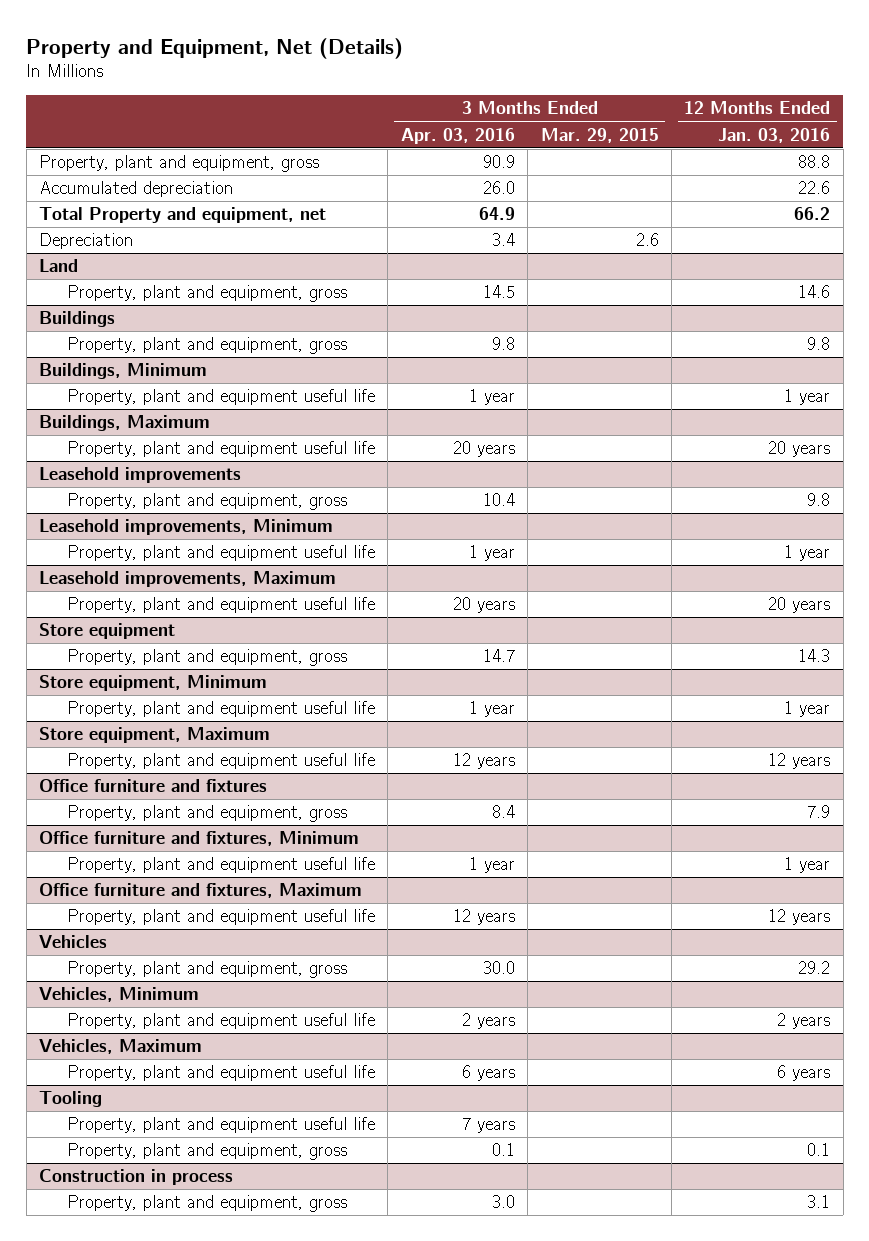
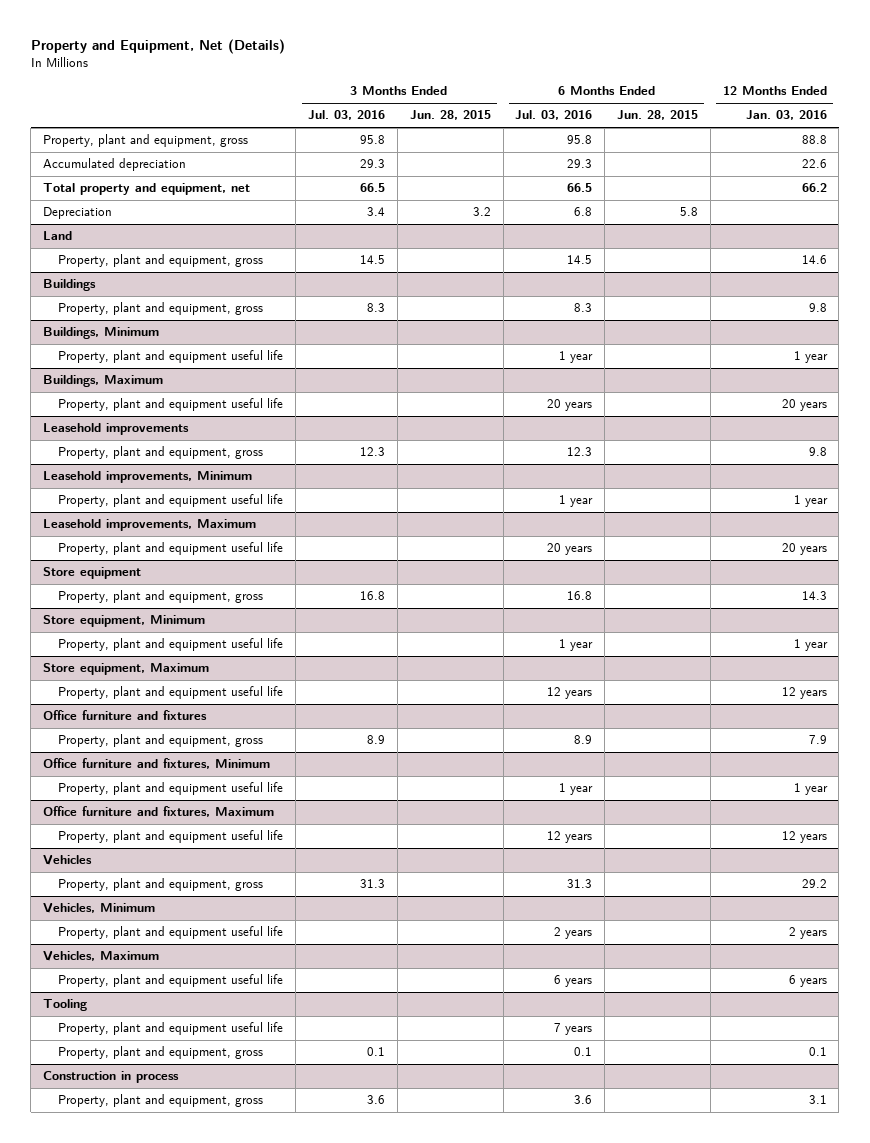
- | 3 Months Ended Apr. 03, 2016 | 3 Months Ended Mar. 29, 2015 | 12 Months Ended Jan. 03, 2016
+ | 3 Months Ended Jul. 03, 2016 | 3 Months Ended Jun. 28, 2015 | 6 Months Ended Jul. 03, 2016 | 6 Months Ended Jun. 28, 2015 | 12 Months Ended Jan. 03, 2016
- Total Property and equipment, net | 64.9 | | 66.2
+ Total property and equipment, net | 66.5 | | 66.5 | | 66.2

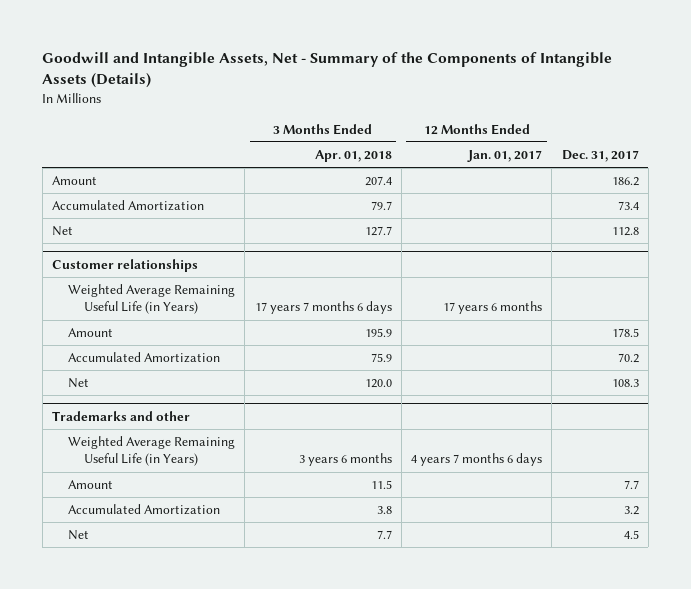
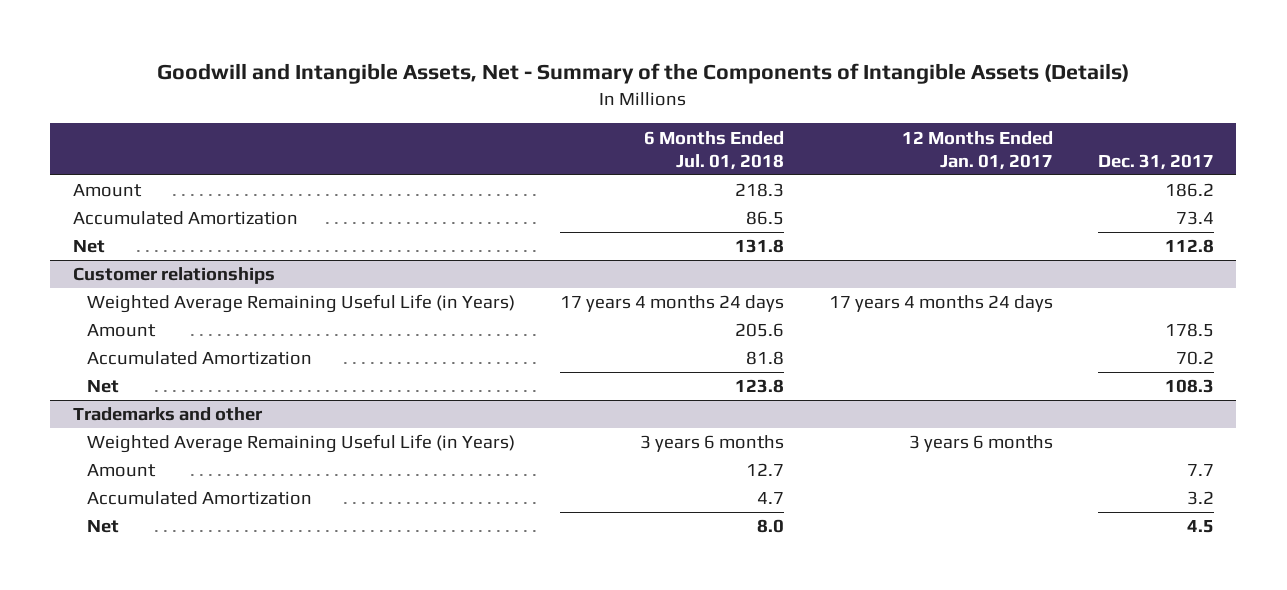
- | 3 Months Ended Apr. 01, 2018 | 12 Months Ended Jan. 01, 2017 | Dec. 31, 2017
+ | 6 Months Ended Jul. 01, 2018 | 12 Months Ended Jan. 01, 2017 | Dec. 31, 2017
@ Customer relationships
- Weighted Average Remaining Useful Life (in Years) | 17 years 7 months 6 days | 17 years 6 months |
+ Weighted Average Remaining Useful Life (in Years) | 17 years 4 months 24 days | 17 years 4 months 24 days |
@ Trademarks and other
- Weighted Average Remaining Useful Life (in Years) | 3 years 6 months | 4 years 7 months 6 days |
+ Weighted Average Remaining Useful Life (in Years) | 3 years 6 months | 3 years 6 months |

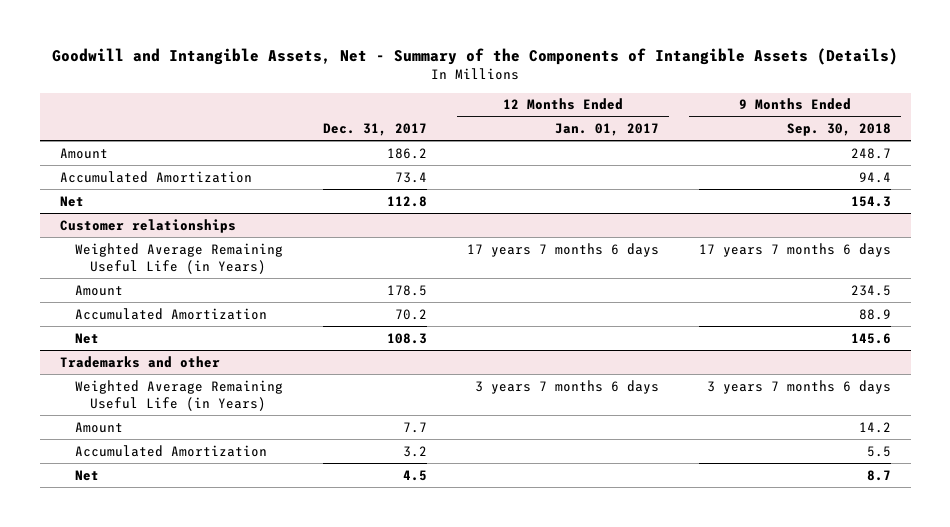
- | 6 Months Ended Jul. 01, 2018 | 12 Months Ended Jan. 01, 2017 | Dec. 31, 2017
+ | Dec. 31, 2017 | 12 Months Ended Jan. 01, 2017 | 9 Months Ended Sep. 30, 2018
@ Customer relationships
- Weighted Average Remaining Useful Life (in Years) | 17 years 4 months 24 days | 17 years 4 months 24 days |
+ Weighted Average Remaining Useful Life (in Years) | | 17 years 7 months 6 days | 17 years 7 months 6 days
@ Trademarks and other
- Weighted Average Remaining Useful Life (in Years) | 3 years 6 months | 3 years 6 months |
+ Weighted Average Remaining Useful Life (in Years) | | 3 years 7 months 6 days | 3 years 7 months 6 days

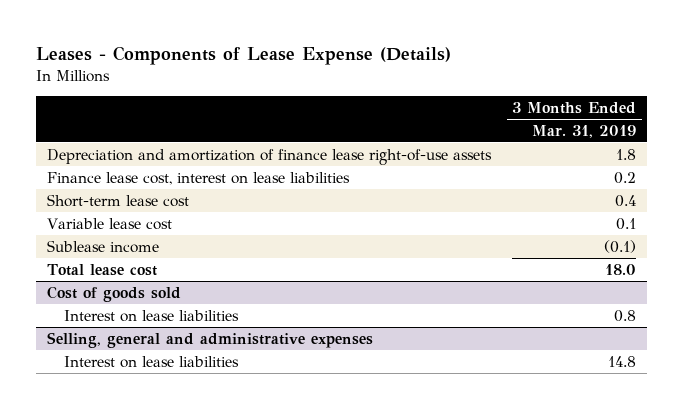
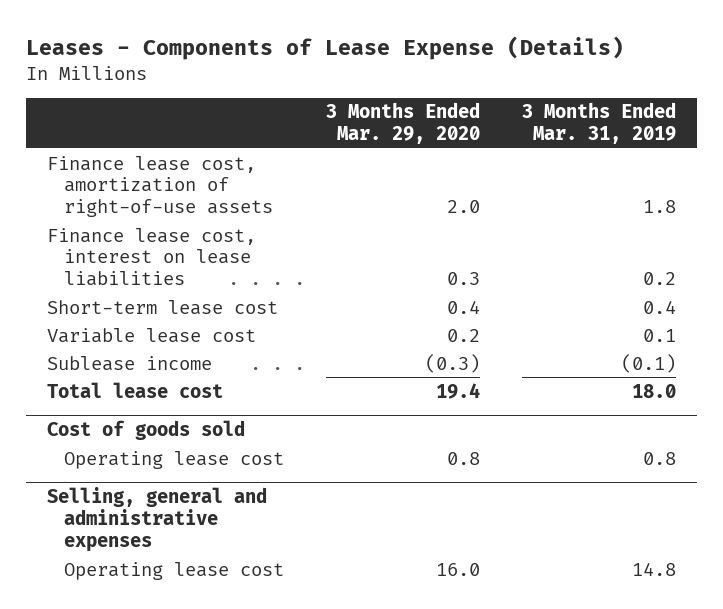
- | 3 Months Ended Mar. 31, 2019
+ | 3 Months Ended Mar. 29, 2020 | 3 Months Ended Mar. 31, 2019
- Depreciation and amortization of finance lease right-of-use assets | 1.8
+ Finance lease cost, amortization of right-of-use assets | 2.0 | 1.8
@ Cost of goods sold
- Interest on lease liabilities | 0.8
+ Operating lease cost | 0.8 | 0.8
@ Selling, general and administrative expenses
- Interest on lease liabilities | 14.8
+ Operating lease cost | 16.0 | 14.8

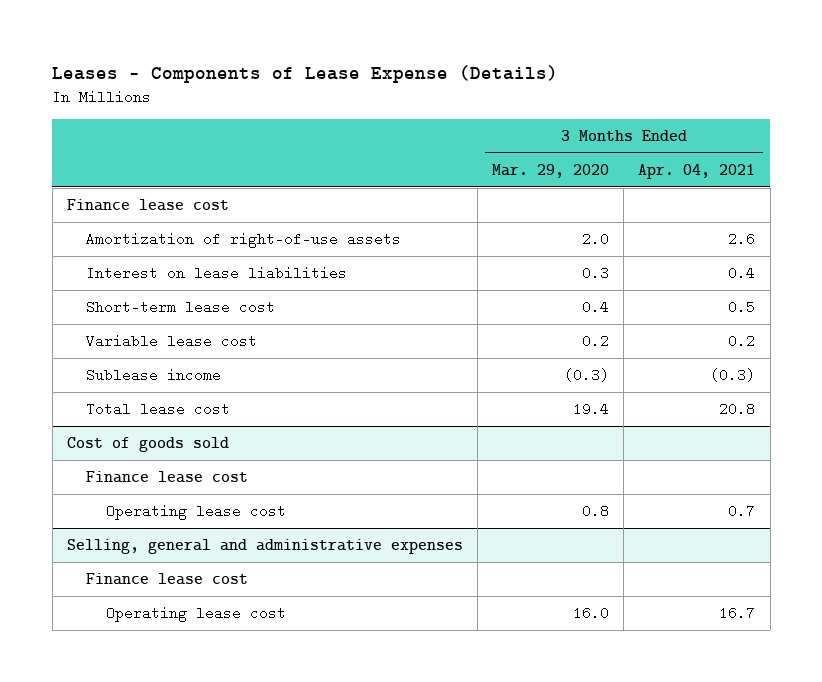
- | 3 Months Ended Mar. 29, 2020 | 3 Months Ended Mar. 31, 2019
+ | 3 Months Ended Mar. 29, 2020 | 3 Months Ended Apr. 04, 2021
- Finance lease cost, amortization of right-of-use assets | 2.0 | 1.8
- Finance lease cost, interest on lease liabilities | 0.3 | 0.2
+ Finance lease cost
+ Amortization of right-of-use assets | 2.0 | 2.6
+ Interest on lease liabilities | 0.3 | 0.4
@ Cost of goods sold
+ Finance lease cost
@ Selling, general and administrative expenses
+ Finance lease cost

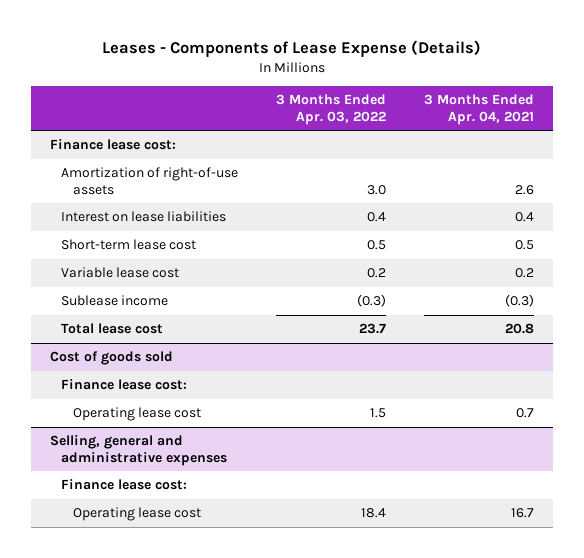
- | 3 Months Ended Mar. 29, 2020 | 3 Months Ended Apr. 04, 2021
+ | 3 Months Ended Apr. 03, 2022 | 3 Months Ended Apr. 04, 2021
- Finance lease cost
+ Finance lease cost:
@ Cost of goods sold
- Finance lease cost
+ Finance lease cost:
@ Selling, general and administrative expenses
- Finance lease cost
+ Finance lease cost:

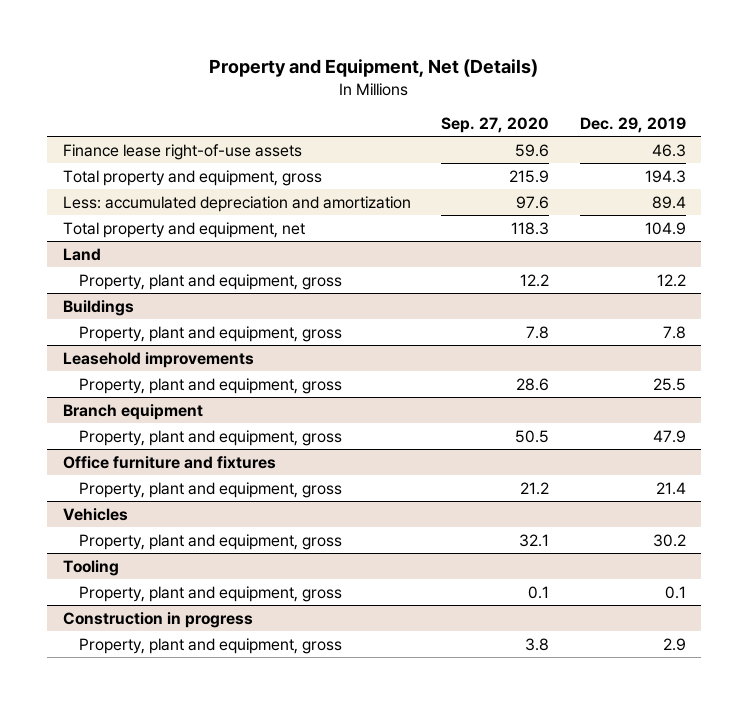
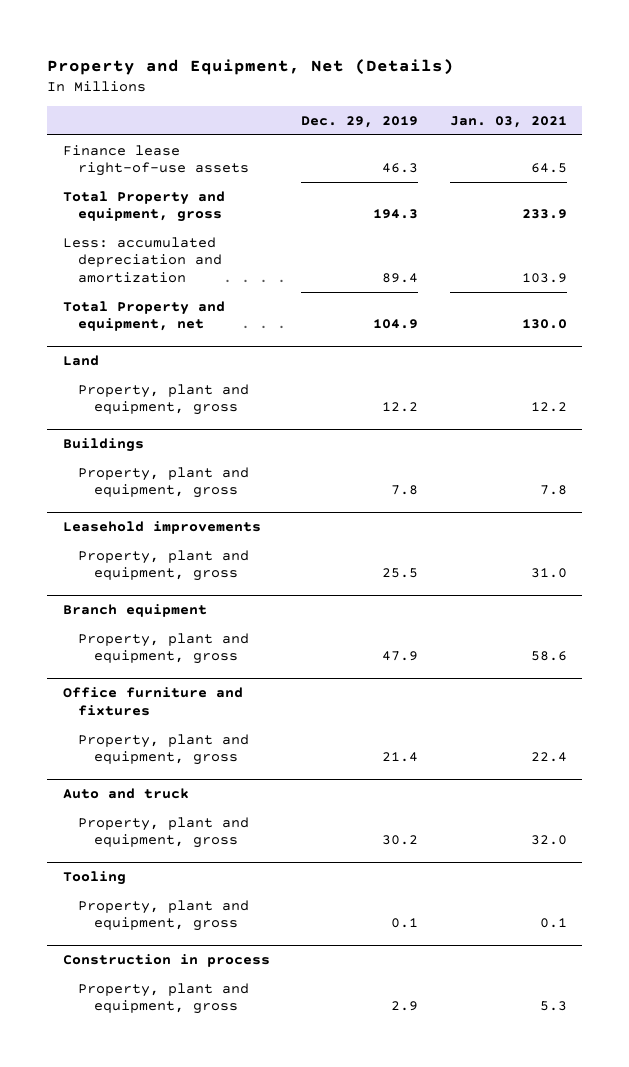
- | Sep. 27, 2020 | Dec. 29, 2019
+ | Dec. 29, 2019 | Jan. 03, 2021
- Total property and equipment, gross | 215.9 | 194.3
+ Total Property and equipment, gross | 194.3 | 233.9
- Total property and equipment, net | 118.3 | 104.9
+ Total Property and equipment, net | 104.9 | 130.0
- Vehicles
+ Auto and truck
- Construction in progress
+ Construction in process

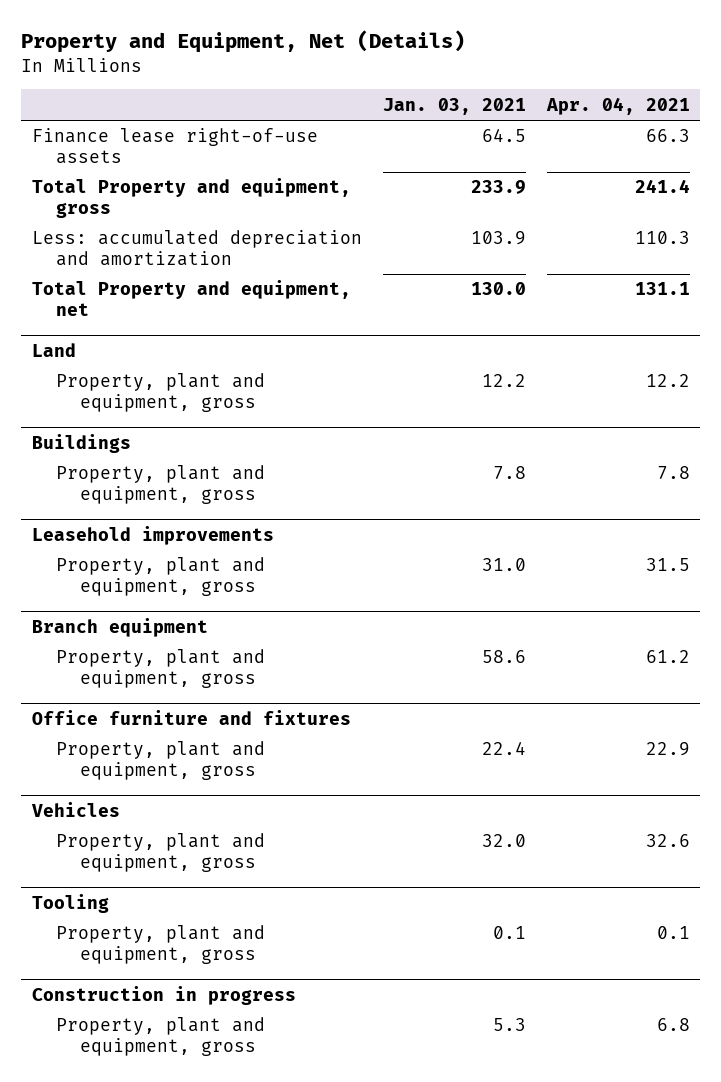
- | Dec. 29, 2019 | Jan. 03, 2021
+ | Jan. 03, 2021 | Apr. 04, 2021
- Auto and truck
+ Vehicles
- Construction in process
+ Construction in progress

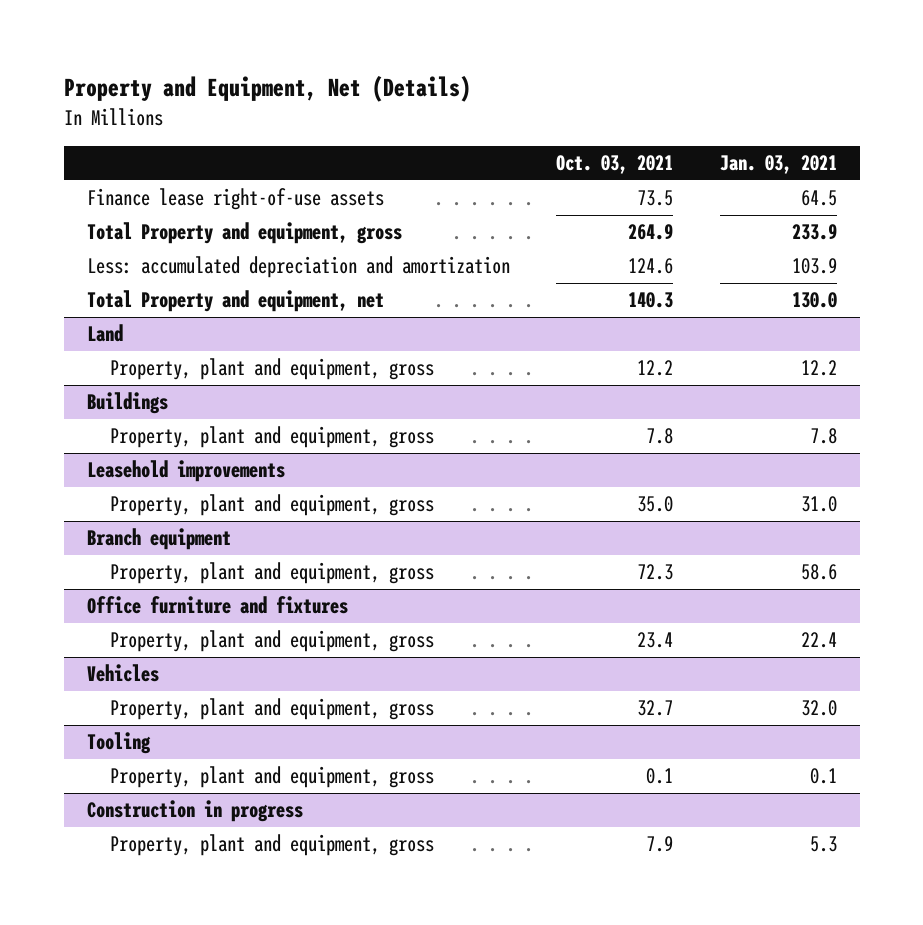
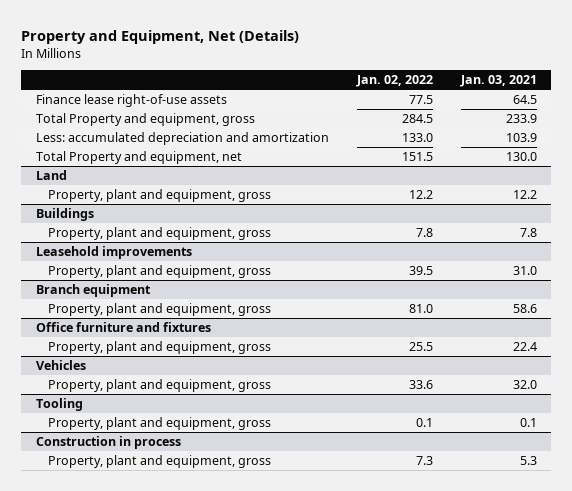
- | Oct. 03, 2021 | Jan. 03, 2021
+ | Jan. 02, 2022 | Jan. 03, 2021
- Construction in progress
+ Construction in process

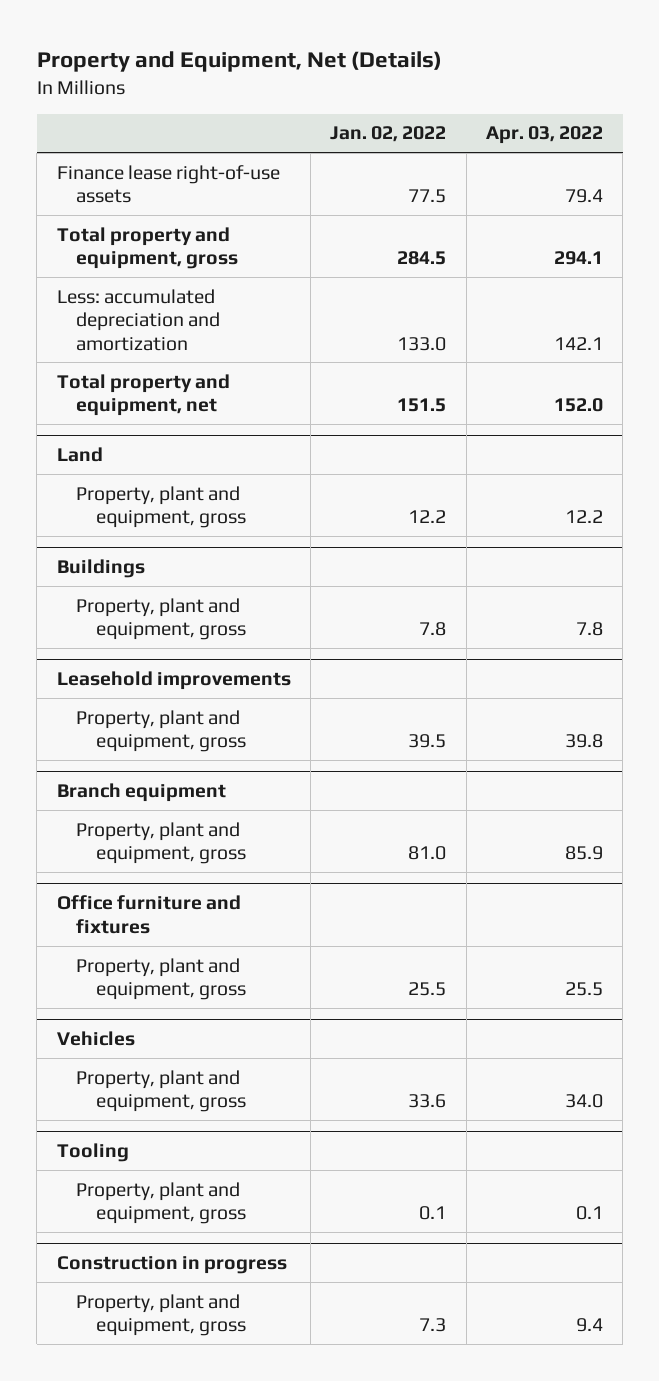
- | Jan. 02, 2022 | Jan. 03, 2021
+ | Jan. 02, 2022 | Apr. 03, 2022
- Total Property and equipment, gross | 284.5 | 233.9
+ Total property and equipment, gross | 284.5 | 294.1
- Total Property and equipment, net | 151.5 | 130.0
+ Total property and equipment, net | 151.5 | 152.0
- Construction in process
+ Construction in progress

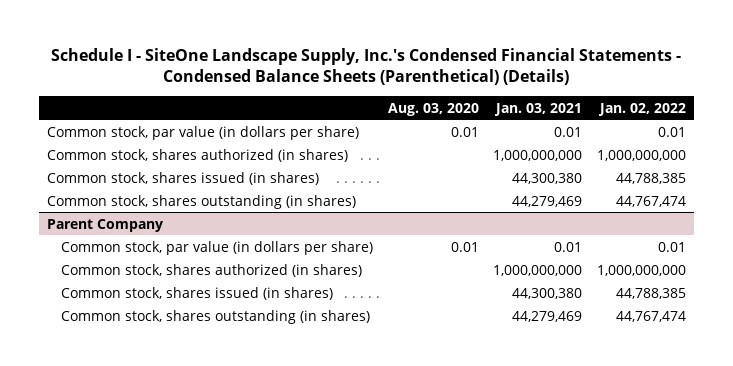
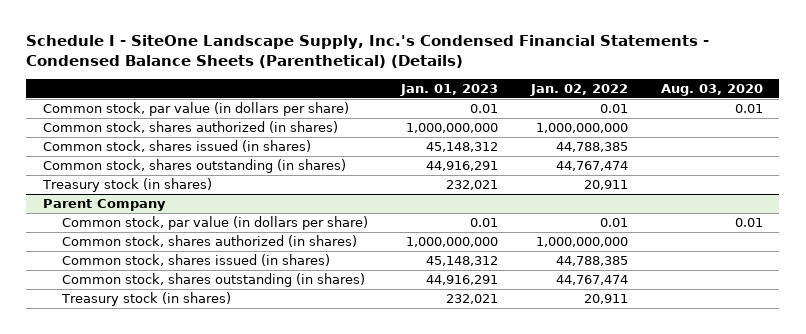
- | Aug. 03, 2020 | Jan. 03, 2021 | Jan. 02, 2022
+ | Jan. 01, 2023 | Jan. 02, 2022 | Aug. 03, 2020
+ Treasury stock (in shares) | 232,021 | 20,911 |
@ Parent Company
+ Treasury stock (in shares) | 232,021 | 20,911 |

